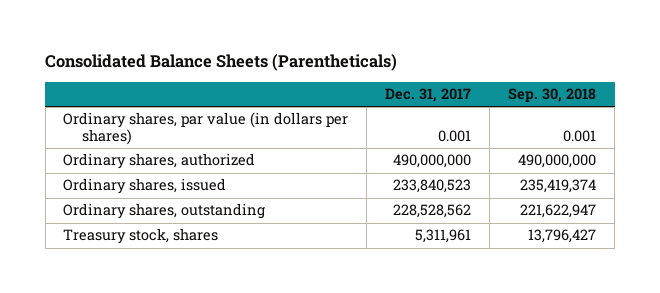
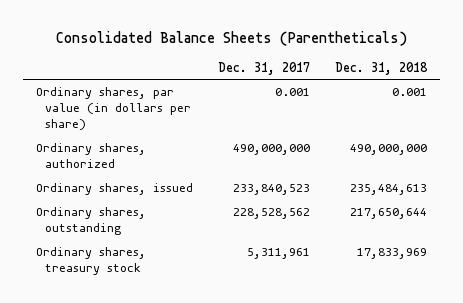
- | Dec. 31, 2017 | Sep. 30, 2018
+ | Dec. 31, 2017 | Dec. 31, 2018
- Ordinary shares, par value (in dollars per shares) | 0.001 | 0.001
+ Ordinary shares, par value (in dollars per share) | 0.001 | 0.001
- Treasury stock, shares | 5,311,961 | 13,796,427
+ Ordinary shares, treasury stock | 5,311,961 | 17,833,969

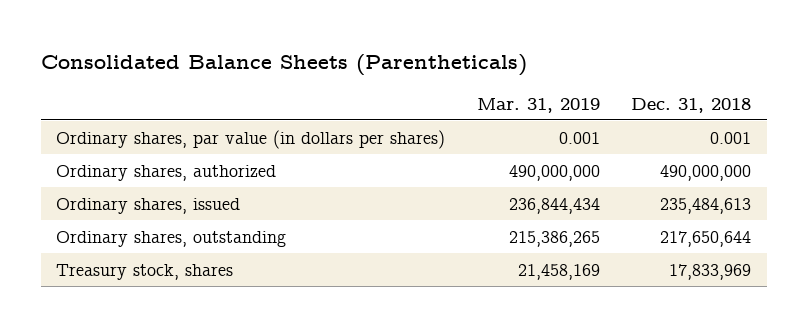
- | Dec. 31, 2017 | Dec. 31, 2018
+ | Mar. 31, 2019 | Dec. 31, 2018
- Ordinary shares, par value (in dollars per share) | 0.001 | 0.001
+ Ordinary shares, par value (in dollars per shares) | 0.001 | 0.001
- Ordinary shares, treasury stock | 5,311,961 | 17,833,969
+ Treasury stock, shares | 21,458,169 | 17,833,969

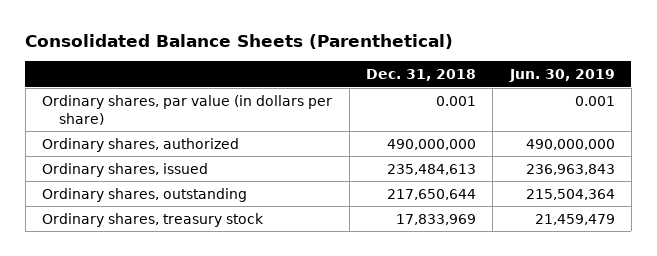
- Consolidated Balance Sheets (Parentheticals)
+ Consolidated Balance Sheets (Parenthetical)
- | Mar. 31, 2019 | Dec. 31, 2018
+ | Dec. 31, 2018 | Jun. 30, 2019
- Ordinary shares, par value (in dollars per shares) | 0.001 | 0.001
+ Ordinary shares, par value (in dollars per share) | 0.001 | 0.001
- Treasury stock, shares | 21,458,169 | 17,833,969
+ Ordinary shares, treasury stock | 17,833,969 | 21,459,479

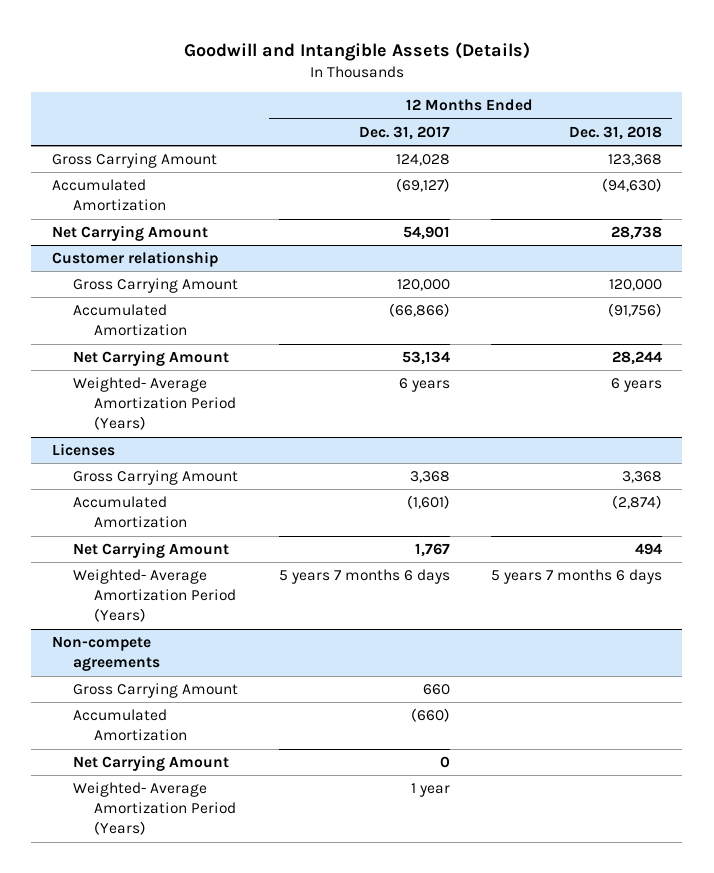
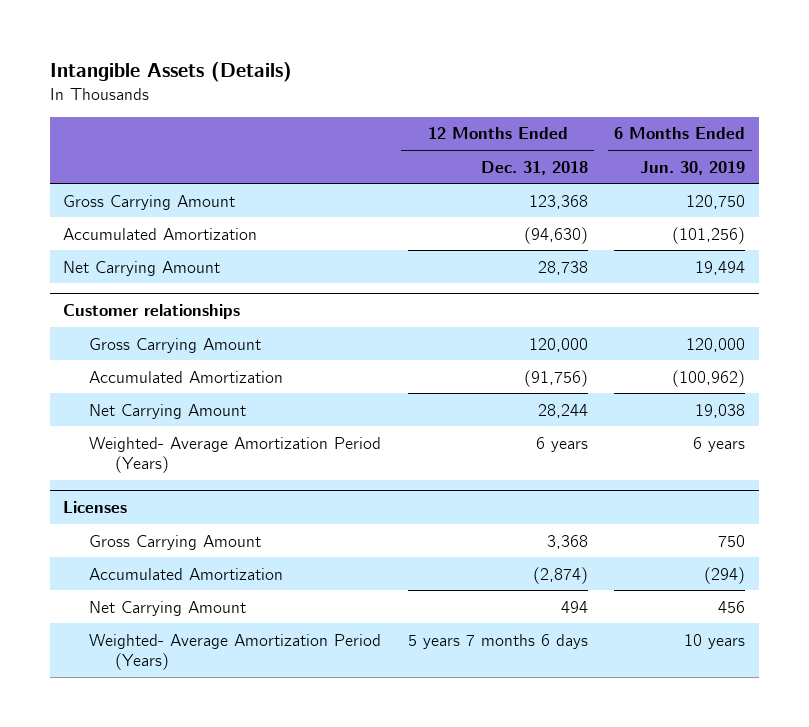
- Goodwill and Intangible Assets (Details)
+ Intangible Assets (Details)
- | 12 Months Ended Dec. 31, 2017 | 12 Months Ended Dec. 31, 2018
+ | 12 Months Ended Dec. 31, 2018 | 6 Months Ended Jun. 30, 2019
- Customer relationship
+ Customer relationships
- Non-compete agreements
- Gross Carrying Amount | 660 |
- Accumulated Amortization | (660) |
- Net Carrying Amount | 0 |
- Weighted- Average Amortization Period (Years) | 1 year |

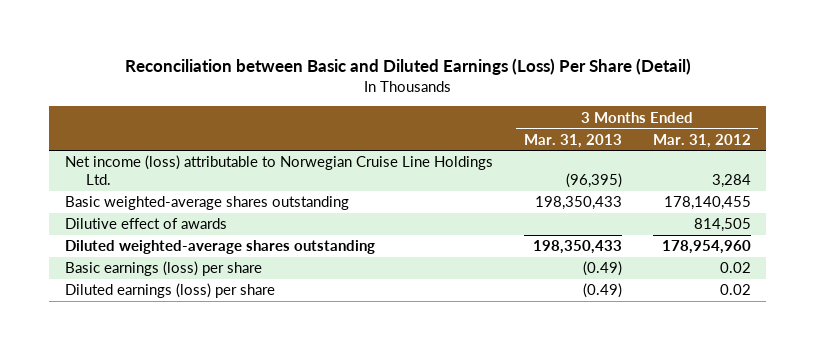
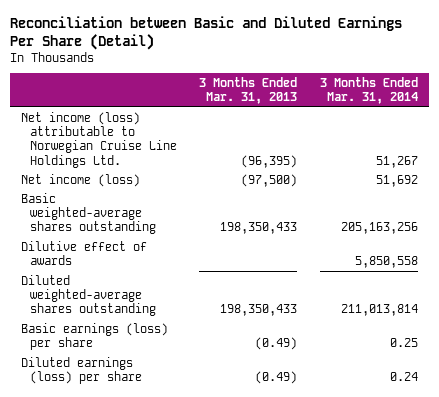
- Reconciliation between Basic and Diluted Earnings (Loss) Per Share (Detail)
+ Reconciliation between Basic and Diluted Earnings Per Share (Detail)
- | 3 Months Ended Mar. 31, 2013 | 3 Months Ended Mar. 31, 2012
+ | 3 Months Ended Mar. 31, 2013 | 3 Months Ended Mar. 31, 2014
+ Net income (loss) | (97,500) | 51,692

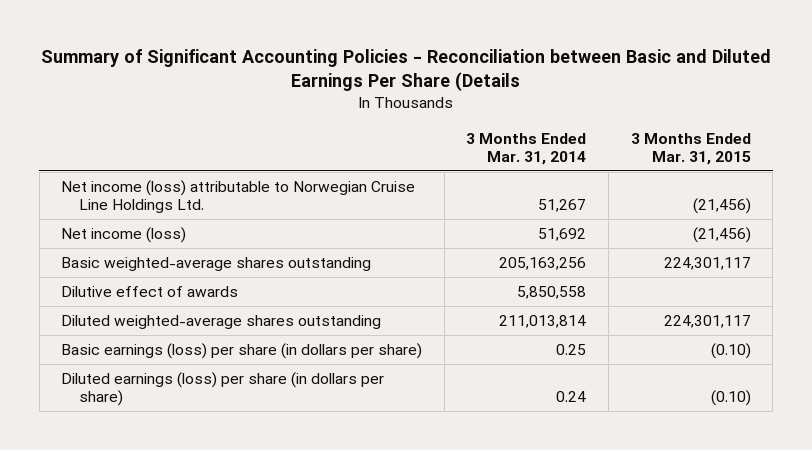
- Reconciliation between Basic and Diluted Earnings Per Share (Detail)
+ Summary of Significant Accounting Policies - Reconciliation between Basic and Diluted Earnings Per Share (Details
- | 3 Months Ended Mar. 31, 2013 | 3 Months Ended Mar. 31, 2014
+ | 3 Months Ended Mar. 31, 2014 | 3 Months Ended Mar. 31, 2015
- Basic earnings (loss) per share | (0.49) | 0.25
- Diluted earnings (loss) per share | (0.49) | 0.24
+ Basic earnings (loss) per share (in dollars per share) | 0.25 | (0.10)
+ Diluted earnings (loss) per share (in dollars per share) | 0.24 | (0.10)

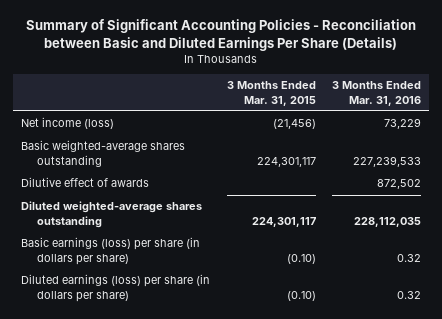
- Summary of Significant Accounting Policies - Reconciliation between Basic and Diluted Earnings Per Share (Details
+ Summary of Significant Accounting Policies - Reconciliation between Basic and Diluted Earnings Per Share (Details)
- | 3 Months Ended Mar. 31, 2014 | 3 Months Ended Mar. 31, 2015
+ | 3 Months Ended Mar. 31, 2015 | 3 Months Ended Mar. 31, 2016
- Net income (loss) attributable to Norwegian Cruise Line Holdings Ltd. | 51,267 | (21,456)

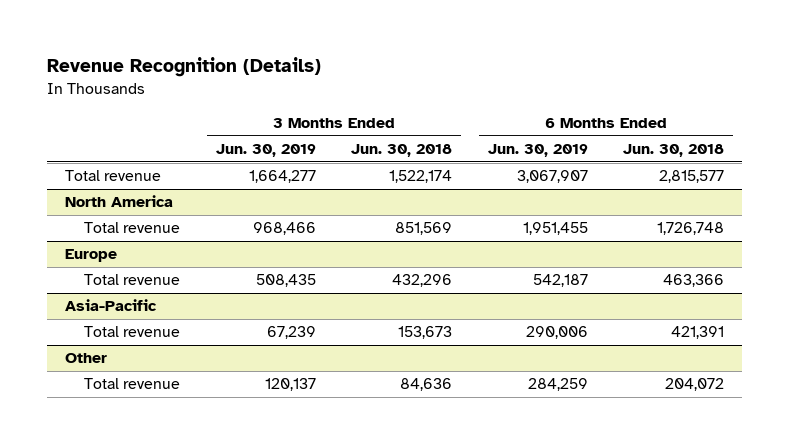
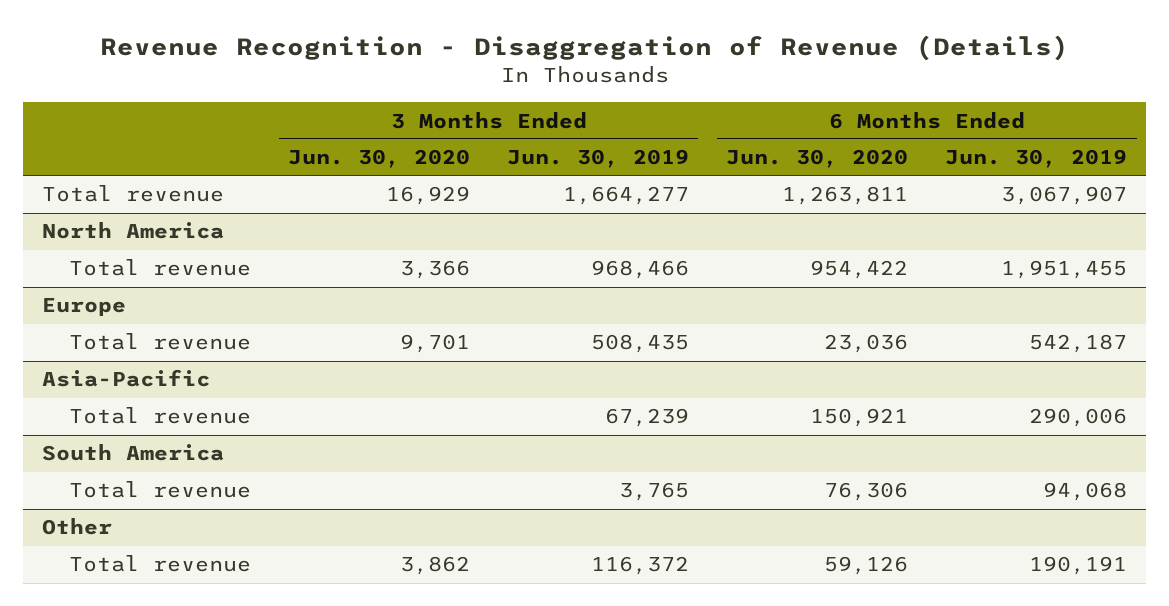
- Revenue Recognition (Details)
+ Revenue Recognition - Disaggregation of Revenue (Details)
- | 3 Months Ended Jun. 30, 2019 | 3 Months Ended Jun. 30, 2018 | 6 Months Ended Jun. 30, 2019 | 6 Months Ended Jun. 30, 2018
+ | 3 Months Ended Jun. 30, 2020 | 3 Months Ended Jun. 30, 2019 | 6 Months Ended Jun. 30, 2020 | 6 Months Ended Jun. 30, 2019
+ South America
+ Total revenue | | 3,765 | 76,306 | 94,068
@ Other
- Total revenue | 120,137 | 84,636 | 284,259 | 204,072
+ Total revenue | 3,862 | 116,372 | 59,126 | 190,191

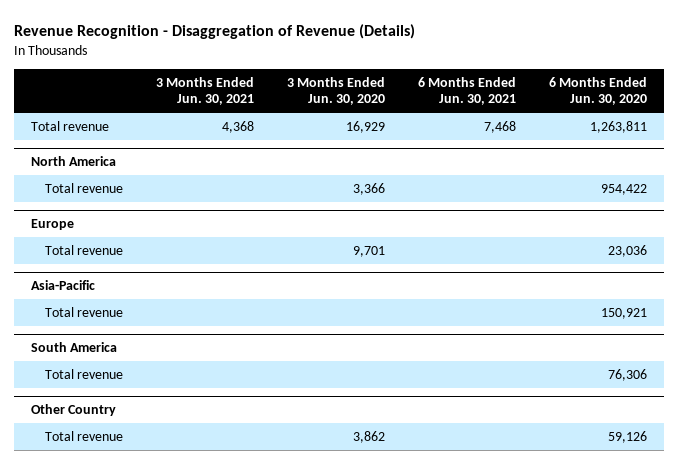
- | 3 Months Ended Jun. 30, 2020 | 3 Months Ended Jun. 30, 2019 | 6 Months Ended Jun. 30, 2020 | 6 Months Ended Jun. 30, 2019
+ | 3 Months Ended Jun. 30, 2021 | 3 Months Ended Jun. 30, 2020 | 6 Months Ended Jun. 30, 2021 | 6 Months Ended Jun. 30, 2020
- Other
+ Other Country

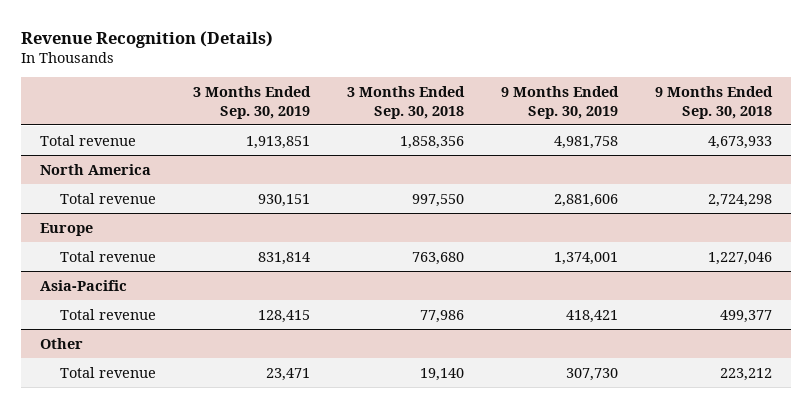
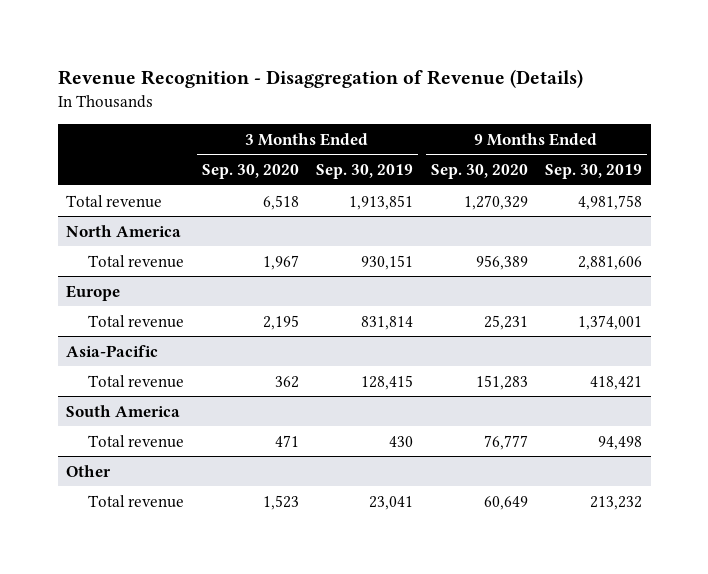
- Revenue Recognition (Details)
+ Revenue Recognition - Disaggregation of Revenue (Details)
- | 3 Months Ended Sep. 30, 2019 | 3 Months Ended Sep. 30, 2018 | 9 Months Ended Sep. 30, 2019 | 9 Months Ended Sep. 30, 2018
+ | 3 Months Ended Sep. 30, 2020 | 3 Months Ended Sep. 30, 2019 | 9 Months Ended Sep. 30, 2020 | 9 Months Ended Sep. 30, 2019
+ South America
+ Total revenue | 471 | 430 | 76,777 | 94,498
@ Other
- Total revenue | 23,471 | 19,140 | 307,730 | 223,212
+ Total revenue | 1,523 | 23,041 | 60,649 | 213,232

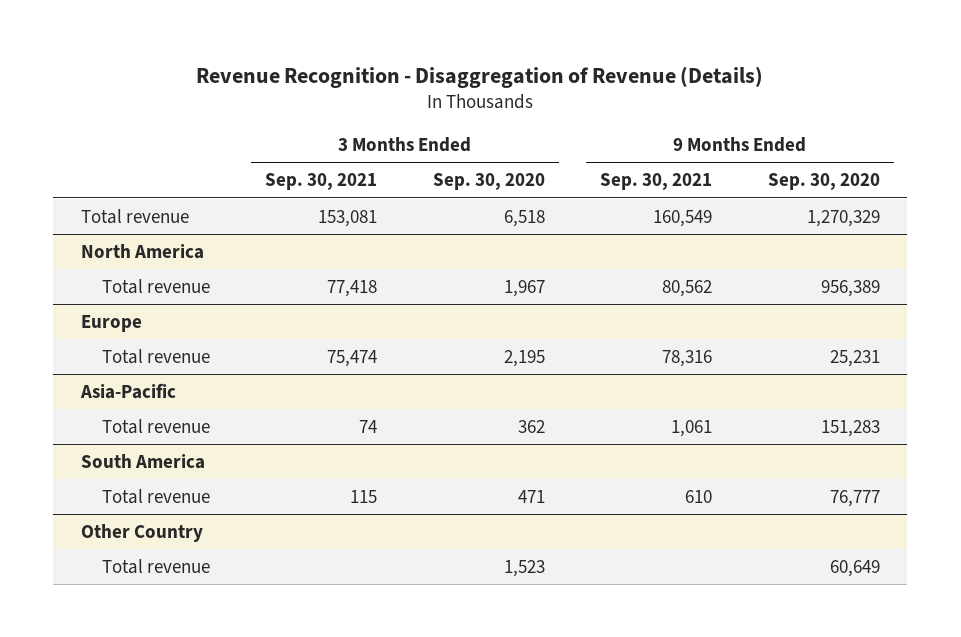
- | 3 Months Ended Sep. 30, 2020 | 3 Months Ended Sep. 30, 2019 | 9 Months Ended Sep. 30, 2020 | 9 Months Ended Sep. 30, 2019
+ | 3 Months Ended Sep. 30, 2021 | 3 Months Ended Sep. 30, 2020 | 9 Months Ended Sep. 30, 2021 | 9 Months Ended Sep. 30, 2020
- Other
+ Other Country

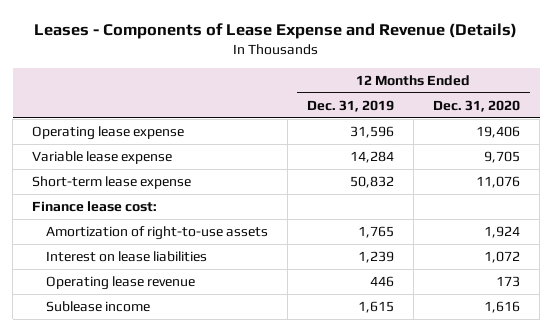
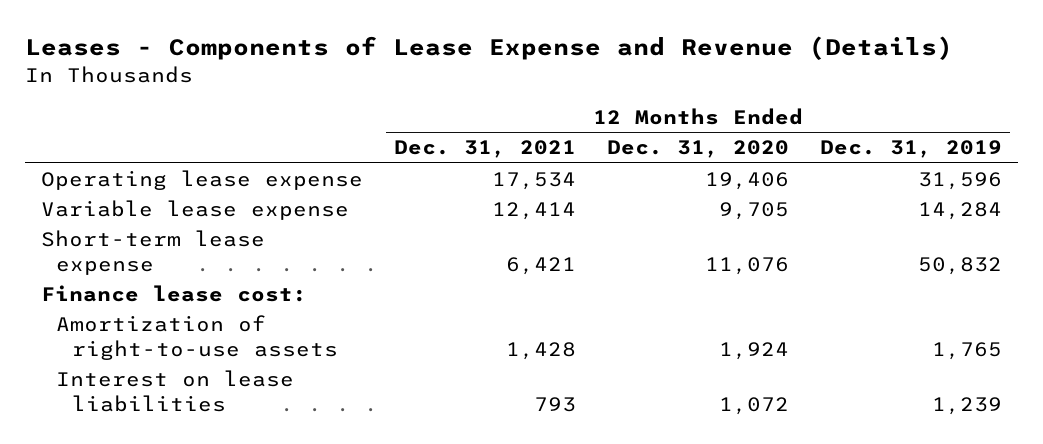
- | 12 Months Ended Dec. 31, 2019 | 12 Months Ended Dec. 31, 2020
+ | 12 Months Ended Dec. 31, 2021 | 12 Months Ended Dec. 31, 2020 | 12 Months Ended Dec. 31, 2019
- Operating lease revenue | 446 | 173
- Sublease income | 1,615 | 1,616

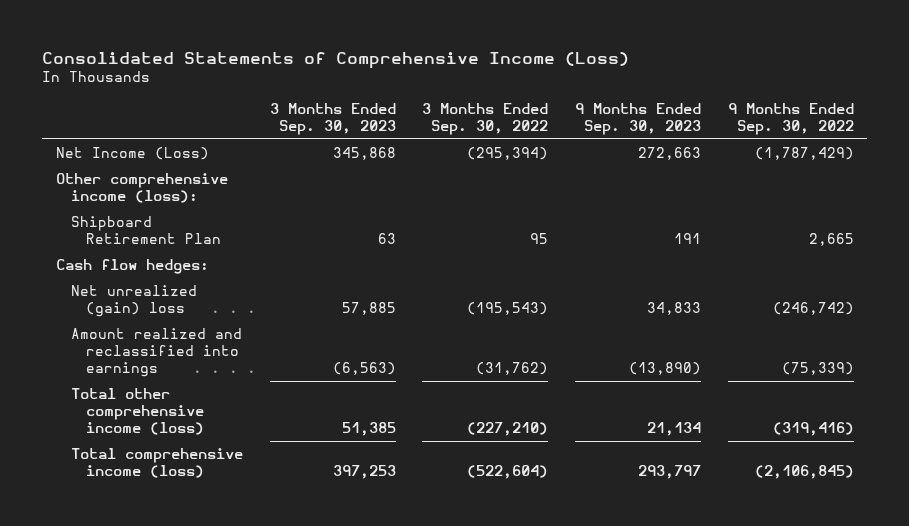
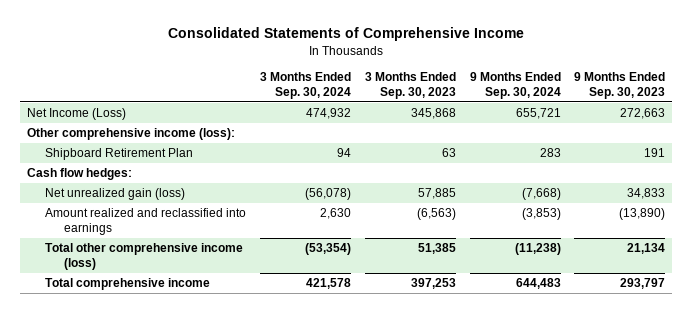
- Consolidated Statements of Comprehensive Income (Loss)
+ Consolidated Statements of Comprehensive Income
- | 3 Months Ended Sep. 30, 2023 | 3 Months Ended Sep. 30, 2022 | 9 Months Ended Sep. 30, 2023 | 9 Months Ended Sep. 30, 2022
+ | 3 Months Ended Sep. 30, 2024 | 3 Months Ended Sep. 30, 2023 | 9 Months Ended Sep. 30, 2024 | 9 Months Ended Sep. 30, 2023
- Net unrealized (gain) loss | 57,885 | (195,543) | 34,833 | (246,742)
+ Net unrealized gain (loss) | (56,078) | 57,885 | (7,668) | 34,833
- Total comprehensive income (loss) | 397,253 | (522,604) | 293,797 | (2,106,845)
+ Total comprehensive income | 421,578 | 397,253 | 644,483 | 293,797

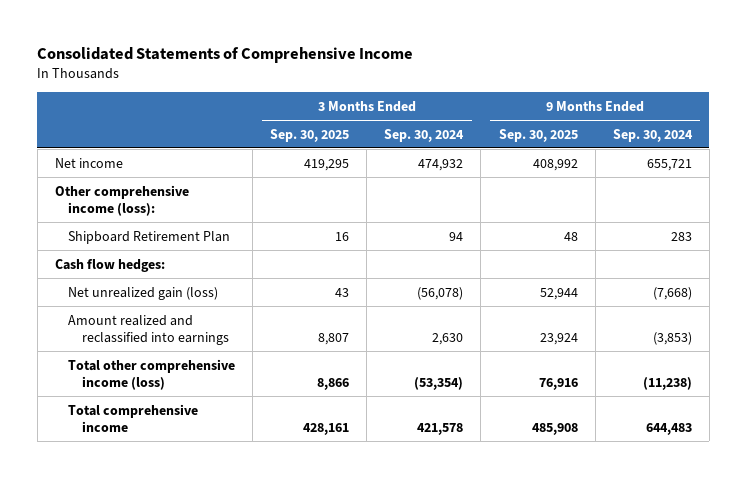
- | 3 Months Ended Sep. 30, 2024 | 3 Months Ended Sep. 30, 2023 | 9 Months Ended Sep. 30, 2024 | 9 Months Ended Sep. 30, 2023
+ | 3 Months Ended Sep. 30, 2025 | 3 Months Ended Sep. 30, 2024 | 9 Months Ended Sep. 30, 2025 | 9 Months Ended Sep. 30, 2024
- Net Income (Loss) | 474,932 | 345,868 | 655,721 | 272,663
+ Net income | 419,295 | 474,932 | 408,992 | 655,721

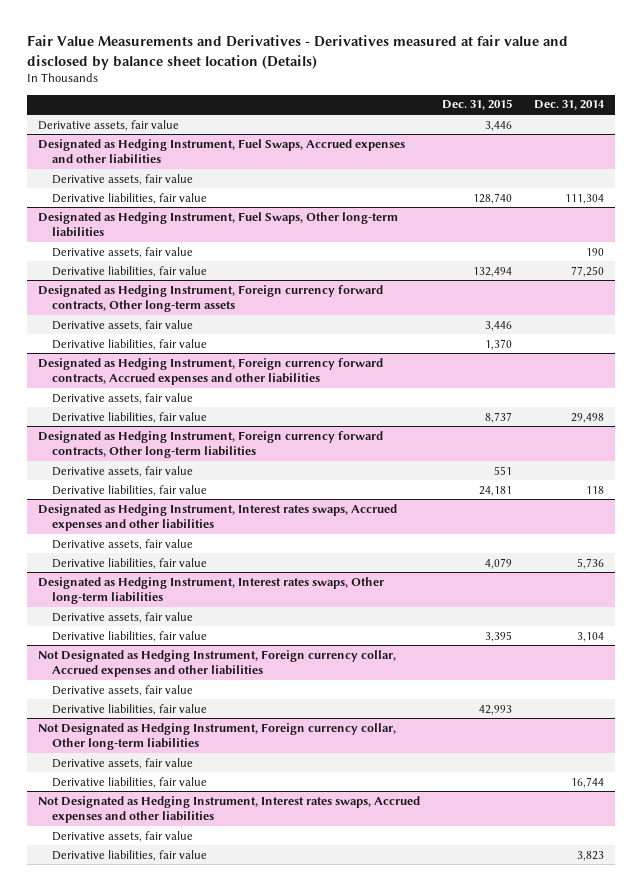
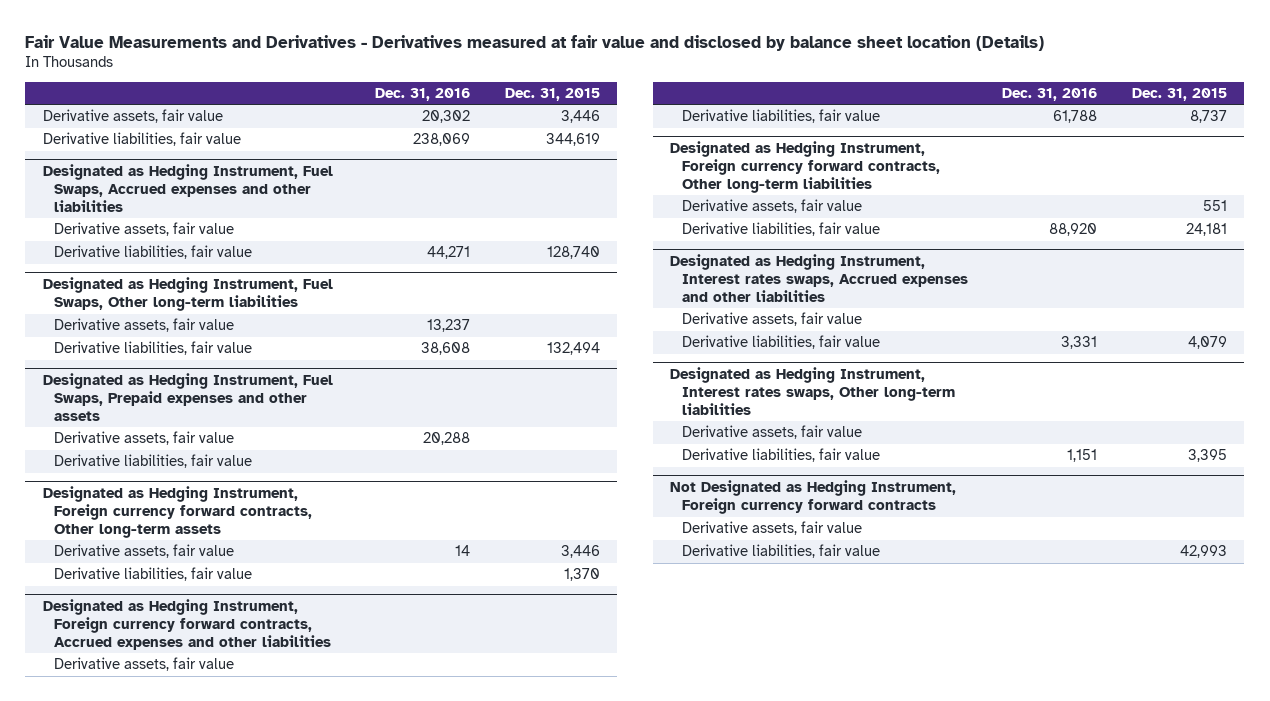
- | Dec. 31, 2015 | Dec. 31, 2014
+ | Dec. 31, 2016 | Dec. 31, 2015
+ Derivative liabilities, fair value | 238,069 | 344,619
+ Designated as Hedging Instrument, Fuel Swaps, Prepaid expenses and other assets
+ Derivative assets, fair value | 20,288 |
+ Derivative liabilities, fair value
- Not Designated as Hedging Instrument, Foreign currency collar, Accrued expenses and other liabilities
+ Not Designated as Hedging Instrument, Foreign currency forward contracts
- Not Designated as Hedging Instrument, Foreign currency collar, Other long-term liabilities
- Derivative assets, fair value
- Derivative liabilities, fair value | | 16,744
- Not Designated as Hedging Instrument, Interest rates swaps, Accrued expenses and other liabilities
- Derivative assets, fair value
- Derivative liabilities, fair value | | 3,823

